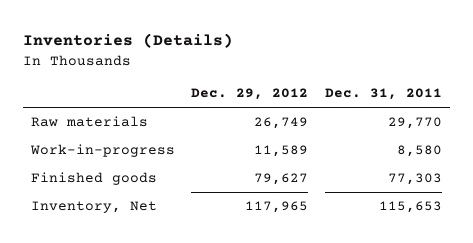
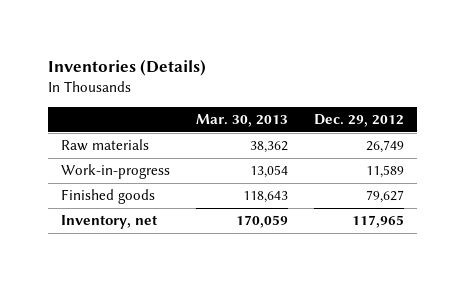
- | Dec. 29, 2012 | Dec. 31, 2011
+ | Mar. 30, 2013 | Dec. 29, 2012
- Inventory, Net | 117,965 | 115,653
+ Inventory, net | 170,059 | 117,965

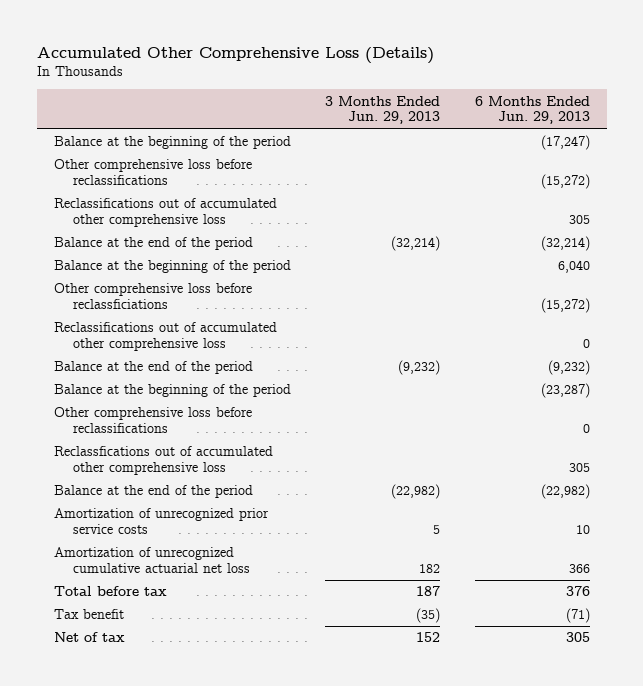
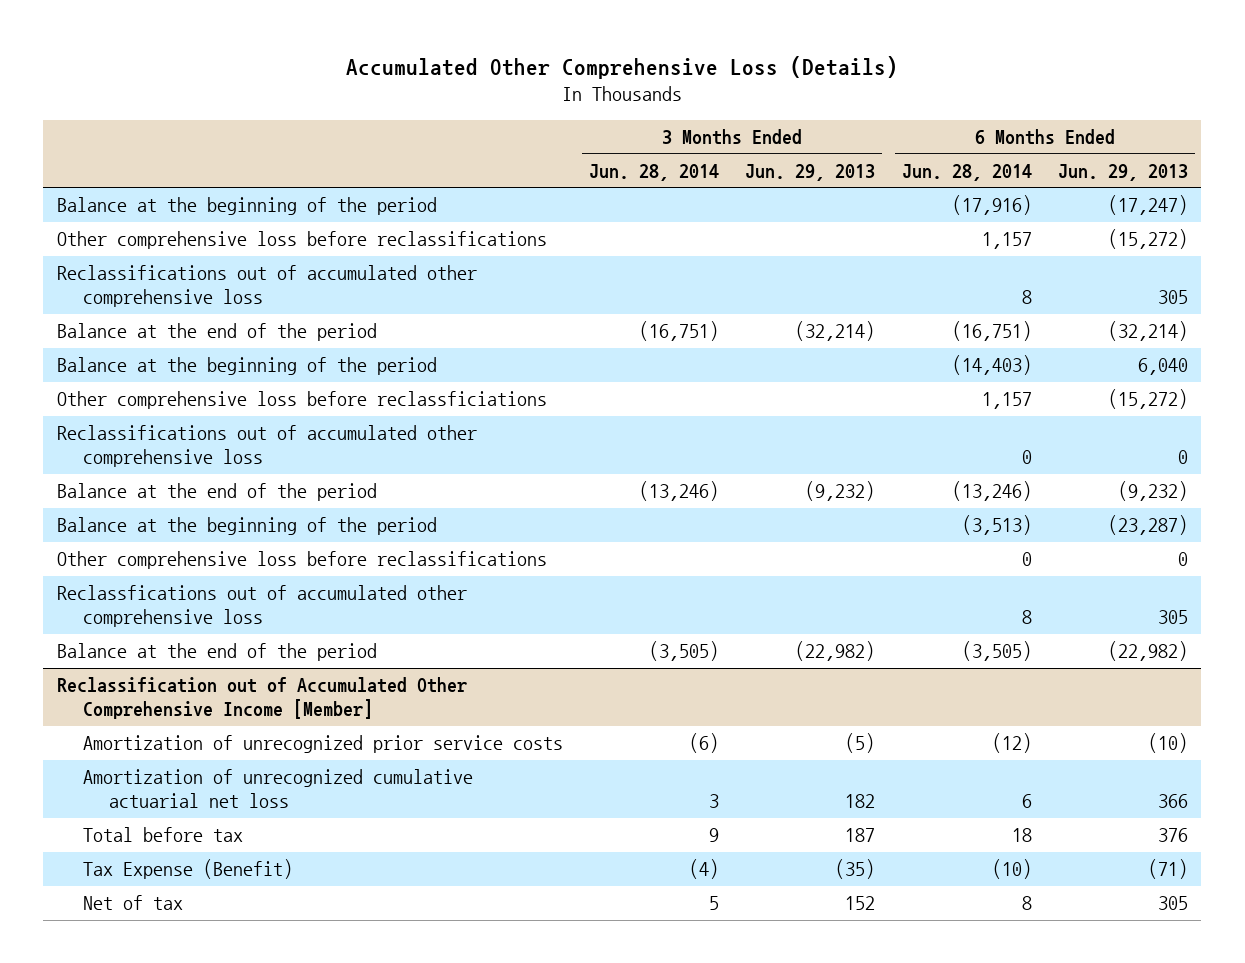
- | 3 Months Ended Jun. 29, 2013 | 6 Months Ended Jun. 29, 2013
+ | 3 Months Ended Jun. 28, 2014 | 3 Months Ended Jun. 29, 2013 | 6 Months Ended Jun. 28, 2014 | 6 Months Ended Jun. 29, 2013
- Amortization of unrecognized prior service costs | 5 | 10
+ Reclassification out of Accumulated Other Comprehensive Income [Member]
+ Amortization of unrecognized prior service costs | (6) | (5) | (12) | (10)
- Tax benefit | (35) | (71)
+ Tax Expense (Benefit) | (4) | (35) | (10) | (71)

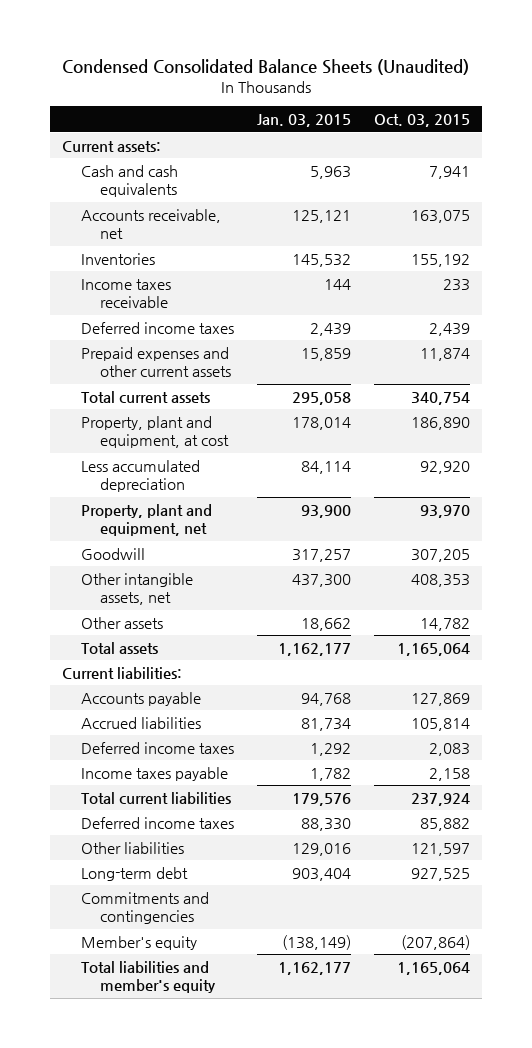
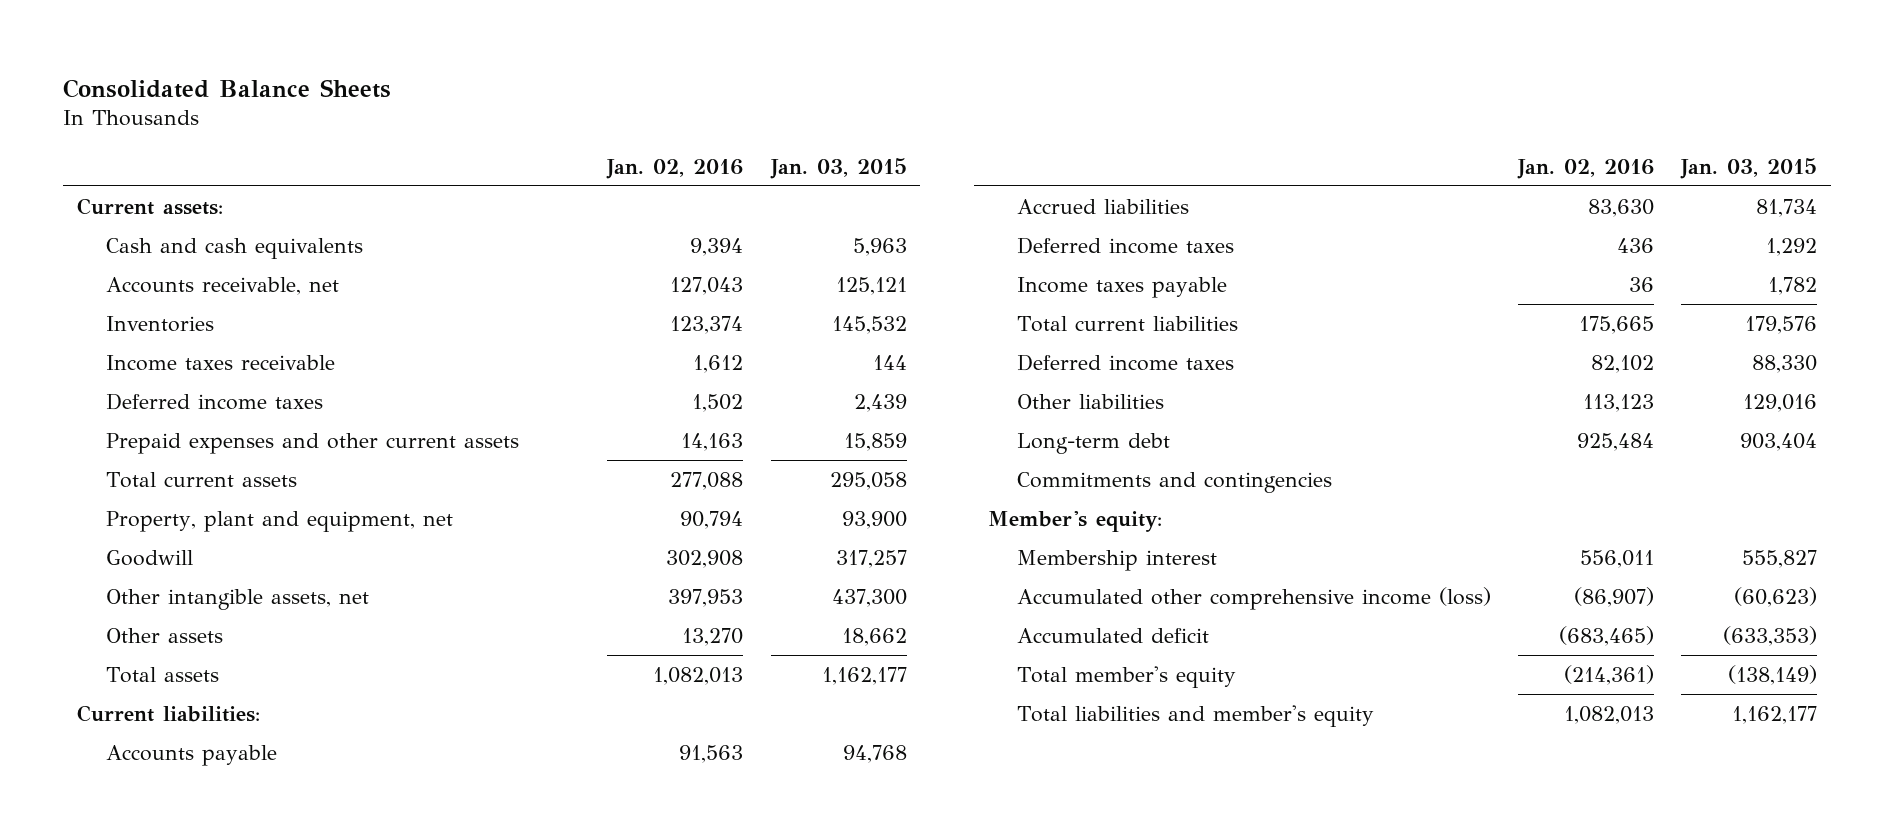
- Condensed Consolidated Balance Sheets (Unaudited)
+ Consolidated Balance Sheets
- | Jan. 03, 2015 | Oct. 03, 2015
+ | Jan. 02, 2016 | Jan. 03, 2015
- Property, plant and equipment, at cost | 178,014 | 186,890
- Less accumulated depreciation | 84,114 | 92,920
- Member's equity | (138,149) | (207,864)
+ Member's equity:
+ Membership interest | 556,011 | 555,827
+ Accumulated other comprehensive income (loss) | (86,907) | (60,623)
+ Accumulated deficit | (683,465) | (633,353)
+ Total member's equity | (214,361) | (138,149)

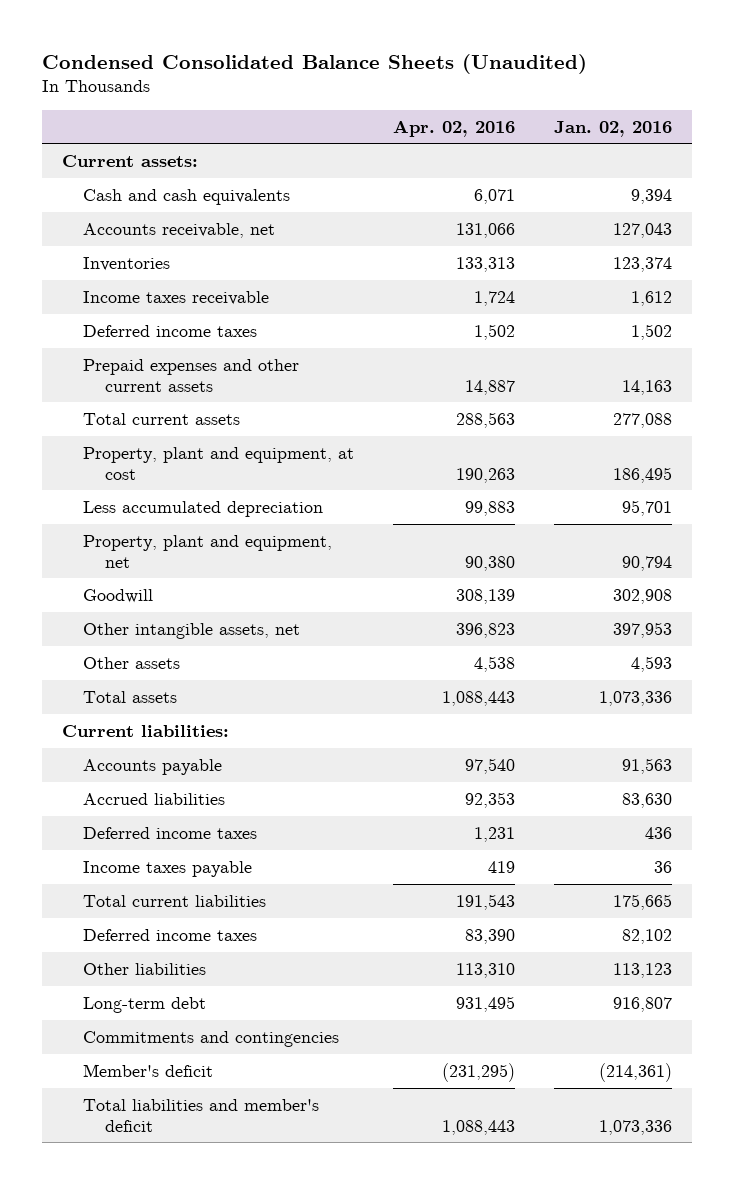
- Consolidated Balance Sheets
+ Condensed Consolidated Balance Sheets (Unaudited)
- | Jan. 02, 2016 | Jan. 03, 2015
+ | Apr. 02, 2016 | Jan. 02, 2016
+ Property, plant and equipment, at cost | 190,263 | 186,495
+ Less accumulated depreciation | 99,883 | 95,701
- Other assets | 13,270 | 18,662
- Total assets | 1,082,013 | 1,162,177
+ Other assets | 4,538 | 4,593
+ Total assets | 1,088,443 | 1,073,336
- Long-term debt | 925,484 | 903,404
+ Long-term debt | 931,495 | 916,807
- Member's equity:
- Membership interest | 556,011 | 555,827
- Accumulated other comprehensive income (loss) | (86,907) | (60,623)
- Accumulated deficit | (683,465) | (633,353)
- Total member's equity | (214,361) | (138,149)
- Total liabilities and member's equity | 1,082,013 | 1,162,177
+ Member's deficit | (231,295) | (214,361)
+ Total liabilities and member's deficit | 1,088,443 | 1,073,336

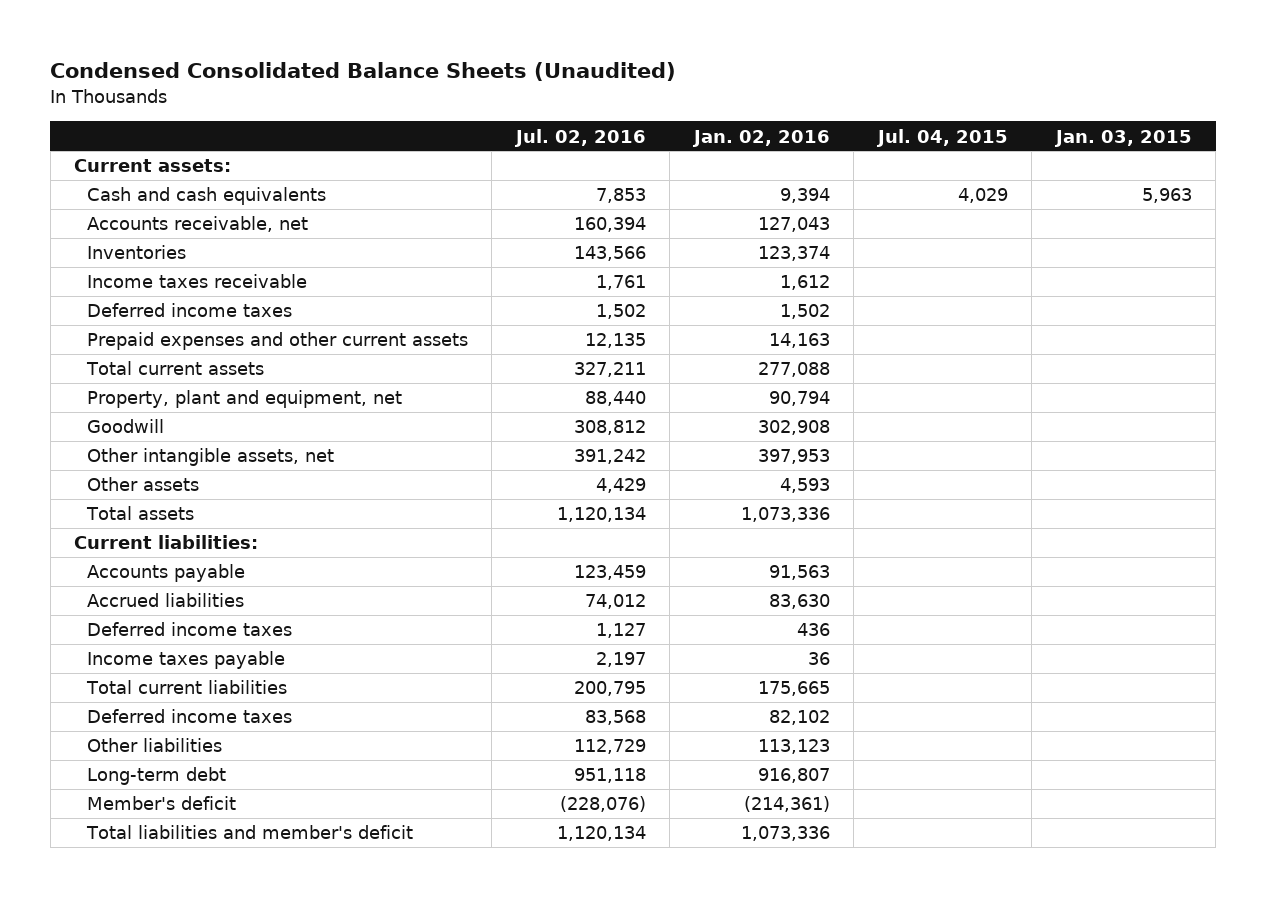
- | Apr. 02, 2016 | Jan. 02, 2016
+ | Jul. 02, 2016 | Jan. 02, 2016 | Jul. 04, 2015 | Jan. 03, 2015
- Property, plant and equipment, at cost | 190,263 | 186,495
- Less accumulated depreciation | 99,883 | 95,701
- Commitments and contingencies

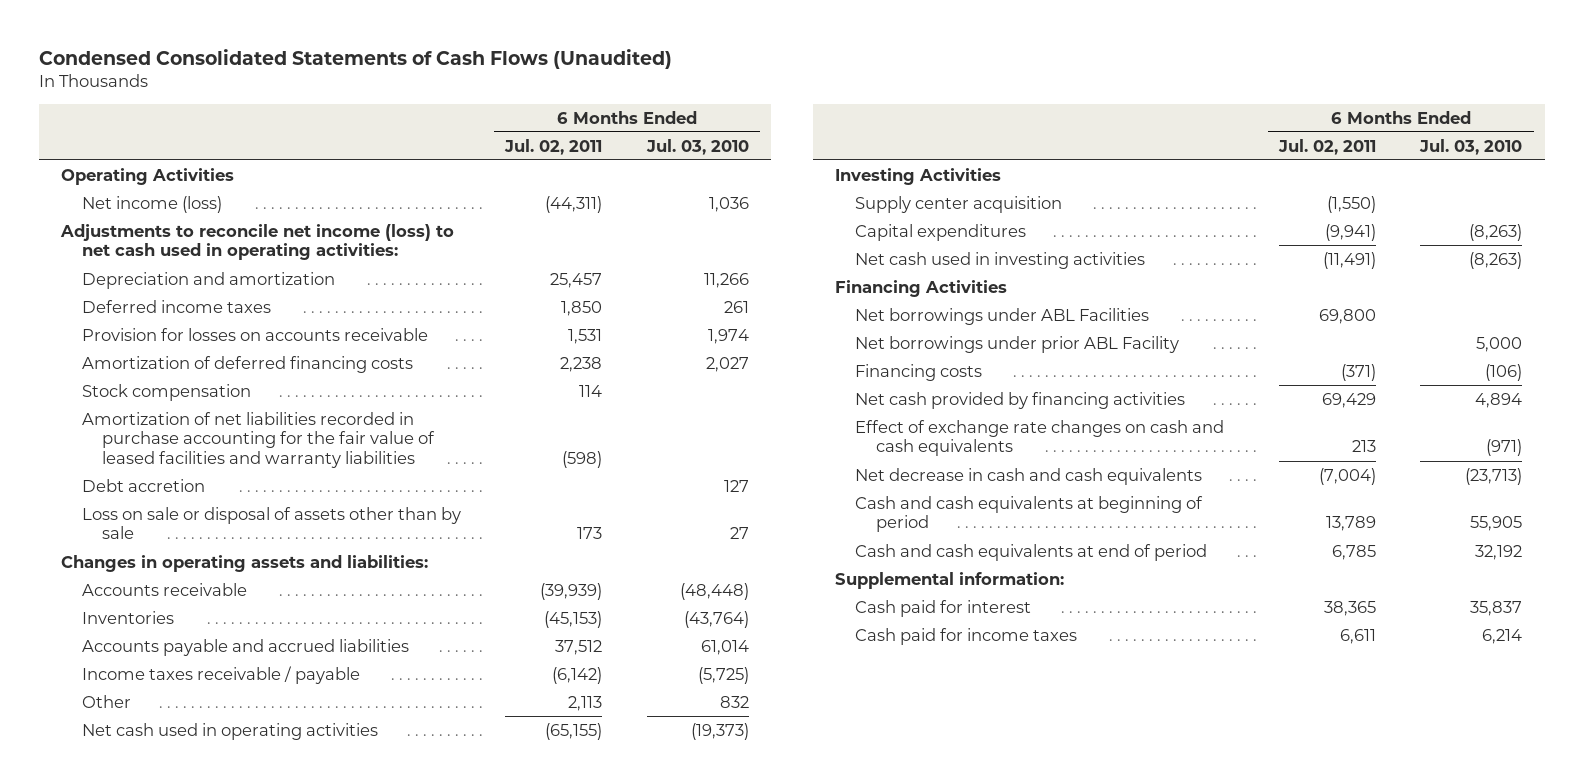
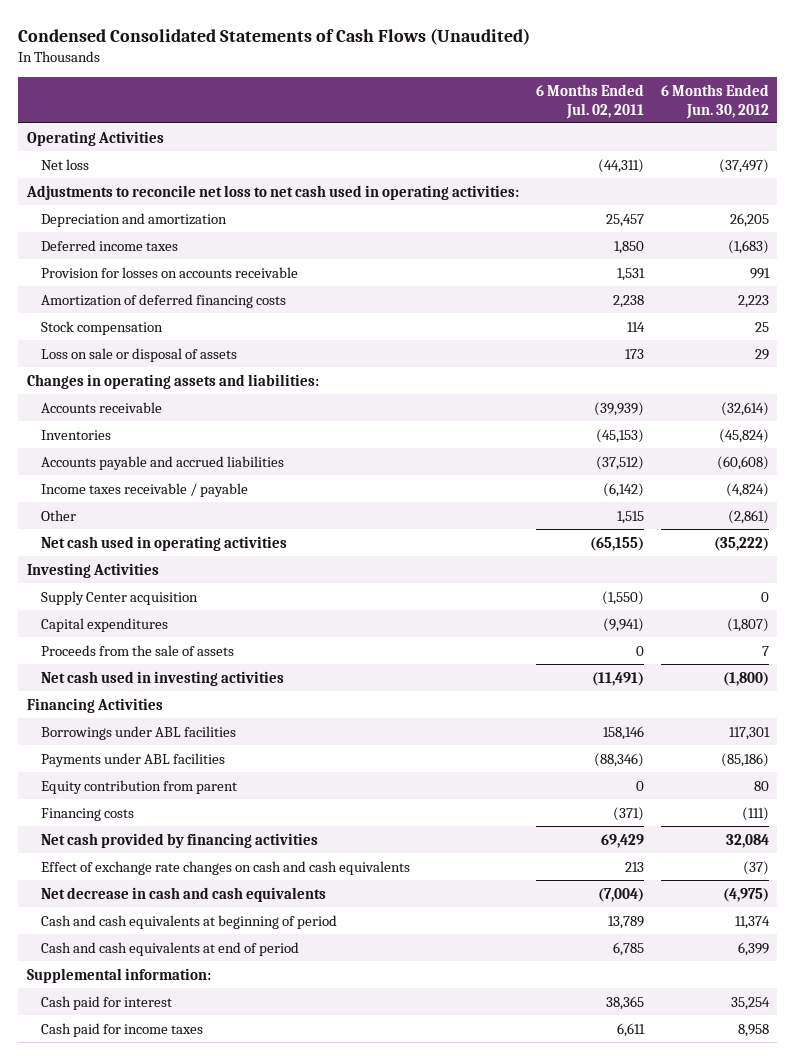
- | 6 Months Ended Jul. 02, 2011 | 6 Months Ended Jul. 03, 2010
+ | 6 Months Ended Jul. 02, 2011 | 6 Months Ended Jun. 30, 2012
- Net income (loss) | (44,311) | 1,036
- Adjustments to reconcile net income (loss) to net cash used in operating activities:
+ Net loss | (44,311) | (37,497)
+ Adjustments to reconcile net loss to net cash used in operating activities:
- Amortization of net liabilities recorded in purchase accounting for the fair value of leased facilities and warranty liabilities | (598) |
- Debt accretion | | 127
- Loss on sale or disposal of assets other than by sale | 173 | 27
+ Loss on sale or disposal of assets | 173 | 29
- Accounts payable and accrued liabilities | 37,512 | 61,014
+ Accounts payable and accrued liabilities | (37,512) | (60,608)
- Other | 2,113 | 832
+ Other | 1,515 | (2,861)
- Supply center acquisition | (1,550) |
+ Supply Center acquisition | (1,550) | 0
+ Proceeds from the sale of assets | 0 | 7
- Net borrowings under ABL Facilities | 69,800 |
- Net borrowings under prior ABL Facility | | 5,000
+ Borrowings under ABL facilities | 158,146 | 117,301
+ Payments under ABL facilities | (88,346) | (85,186)
+ Equity contribution from parent | 0 | 80

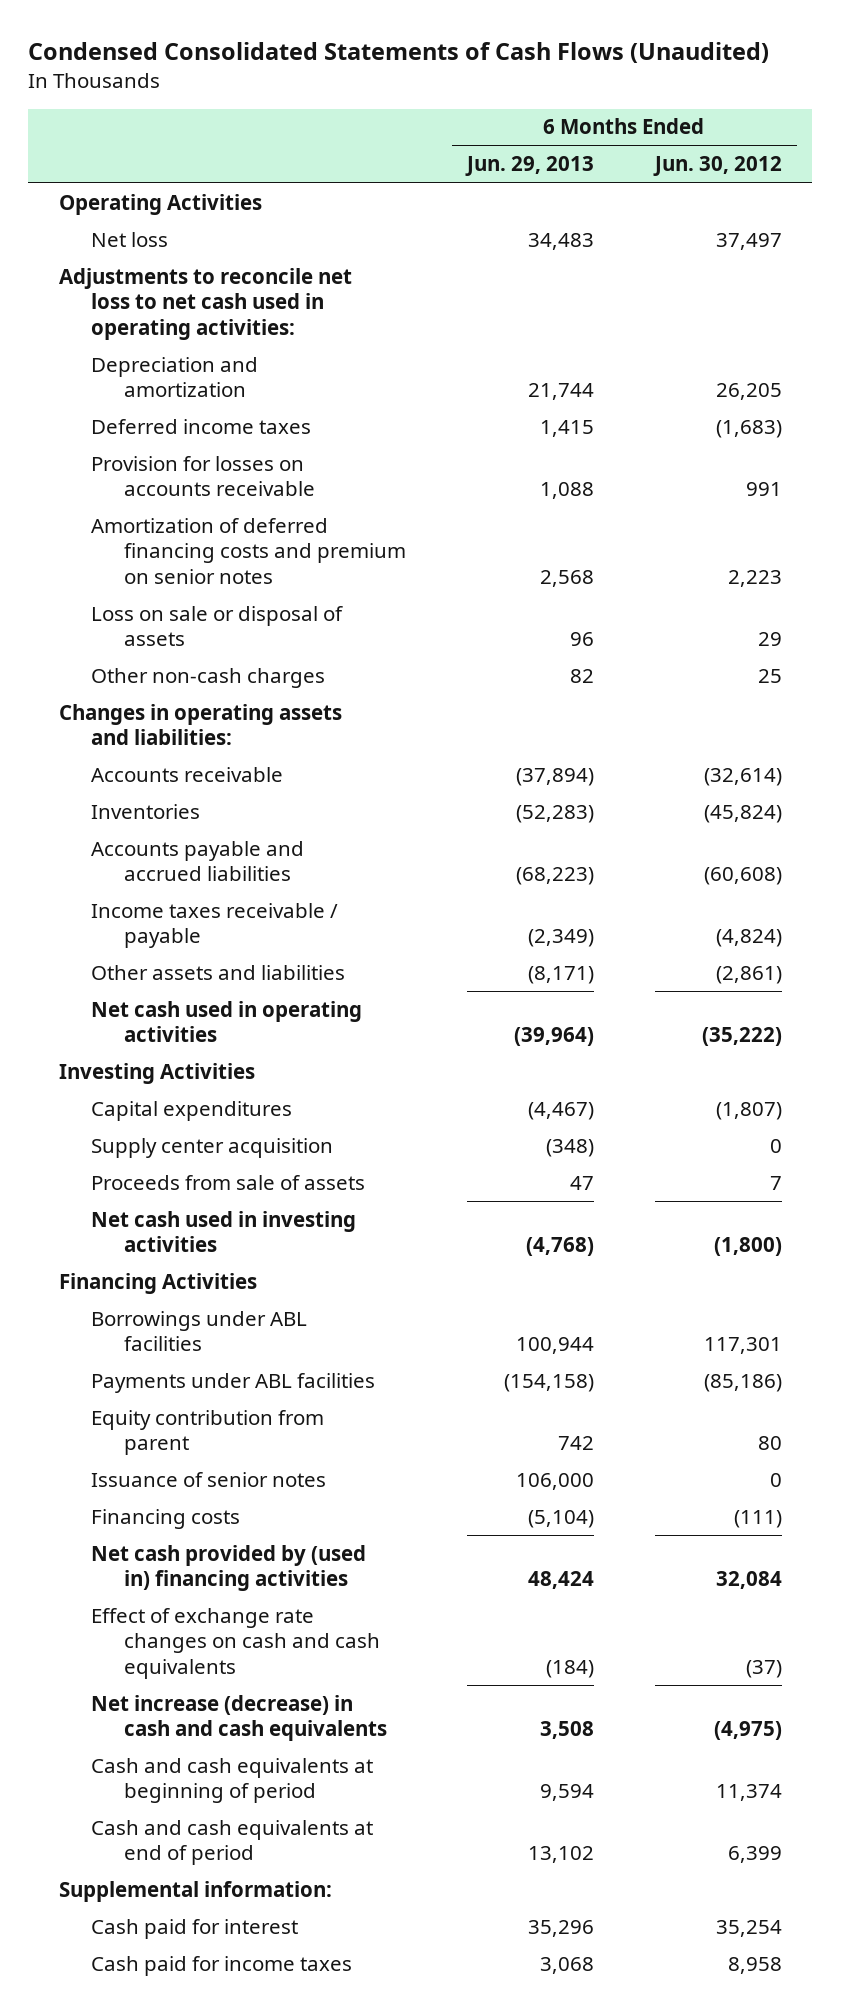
- | 6 Months Ended Jul. 02, 2011 | 6 Months Ended Jun. 30, 2012
+ | 6 Months Ended Jun. 29, 2013 | 6 Months Ended Jun. 30, 2012
- Net loss | (44,311) | (37,497)
+ Net loss | 34,483 | 37,497
- Amortization of deferred financing costs | 2,238 | 2,223
- Stock compensation | 114 | 25
+ Amortization of deferred financing costs and premium on senior notes | 2,568 | 2,223
+ Other non-cash charges | 82 | 25
- Other | 1,515 | (2,861)
+ Other assets and liabilities | (8,171) | (2,861)
- Supply Center acquisition | (1,550) | 0
- Proceeds from the sale of assets | 0 | 7
+ Supply center acquisition | (348) | 0
+ Proceeds from sale of assets | 47 | 7
+ Issuance of senior notes | 106,000 | 0
- Net cash provided by financing activities | 69,429 | 32,084
+ Net cash provided by (used in) financing activities | 48,424 | 32,084
- Net decrease in cash and cash equivalents | (7,004) | (4,975)
+ Net increase (decrease) in cash and cash equivalents | 3,508 | (4,975)

